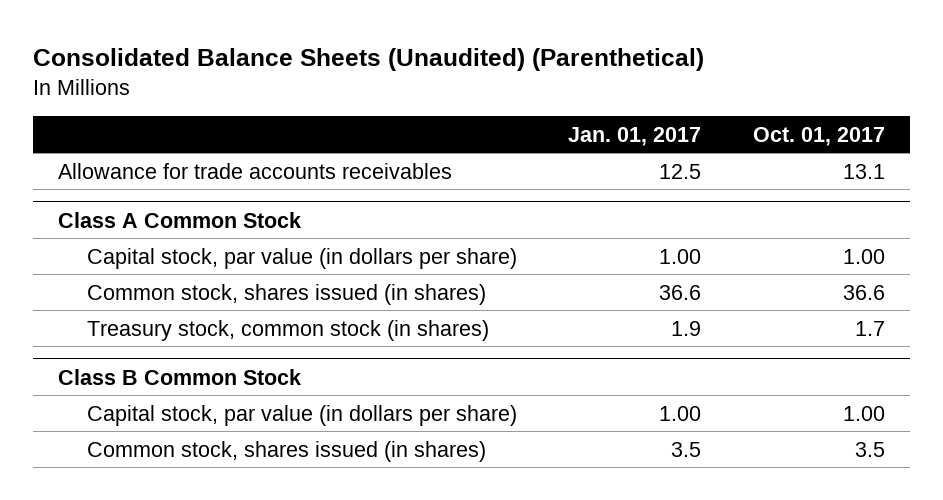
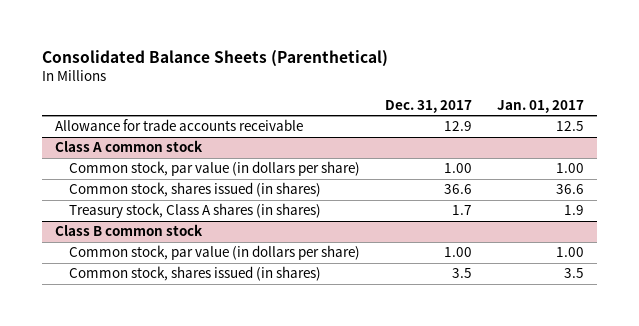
- Consolidated Balance Sheets (Unaudited) (Parenthetical)
+ Consolidated Balance Sheets (Parenthetical)
- | Jan. 01, 2017 | Oct. 01, 2017
+ | Dec. 31, 2017 | Jan. 01, 2017
- Allowance for trade accounts receivables | 12.5 | 13.1
- Class A Common Stock
- Capital stock, par value (in dollars per share) | 1.00 | 1.00
+ Allowance for trade accounts receivable | 12.9 | 12.5
+ Class A common stock
+ Common stock, par value (in dollars per share) | 1.00 | 1.00
- Treasury stock, common stock (in shares) | 1.9 | 1.7
- Class B Common Stock
- Capital stock, par value (in dollars per share) | 1.00 | 1.00
+ Treasury stock, Class A shares (in shares) | 1.7 | 1.9
+ Class B common stock
+ Common stock, par value (in dollars per share) | 1.00 | 1.00

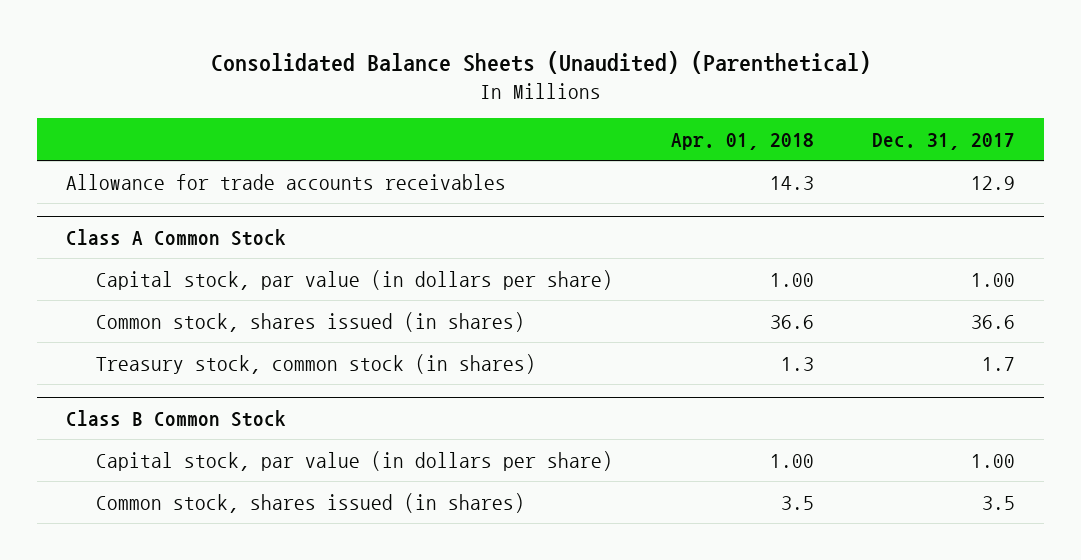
- Consolidated Balance Sheets (Parenthetical)
+ Consolidated Balance Sheets (Unaudited) (Parenthetical)
- | Dec. 31, 2017 | Jan. 01, 2017
+ | Apr. 01, 2018 | Dec. 31, 2017
- Allowance for trade accounts receivable | 12.9 | 12.5
- Class A common stock
- Common stock, par value (in dollars per share) | 1.00 | 1.00
+ Allowance for trade accounts receivables | 14.3 | 12.9
+ Class A Common Stock
+ Capital stock, par value (in dollars per share) | 1.00 | 1.00
- Treasury stock, Class A shares (in shares) | 1.7 | 1.9
- Class B common stock
- Common stock, par value (in dollars per share) | 1.00 | 1.00
+ Treasury stock, common stock (in shares) | 1.3 | 1.7
+ Class B Common Stock
+ Capital stock, par value (in dollars per share) | 1.00 | 1.00

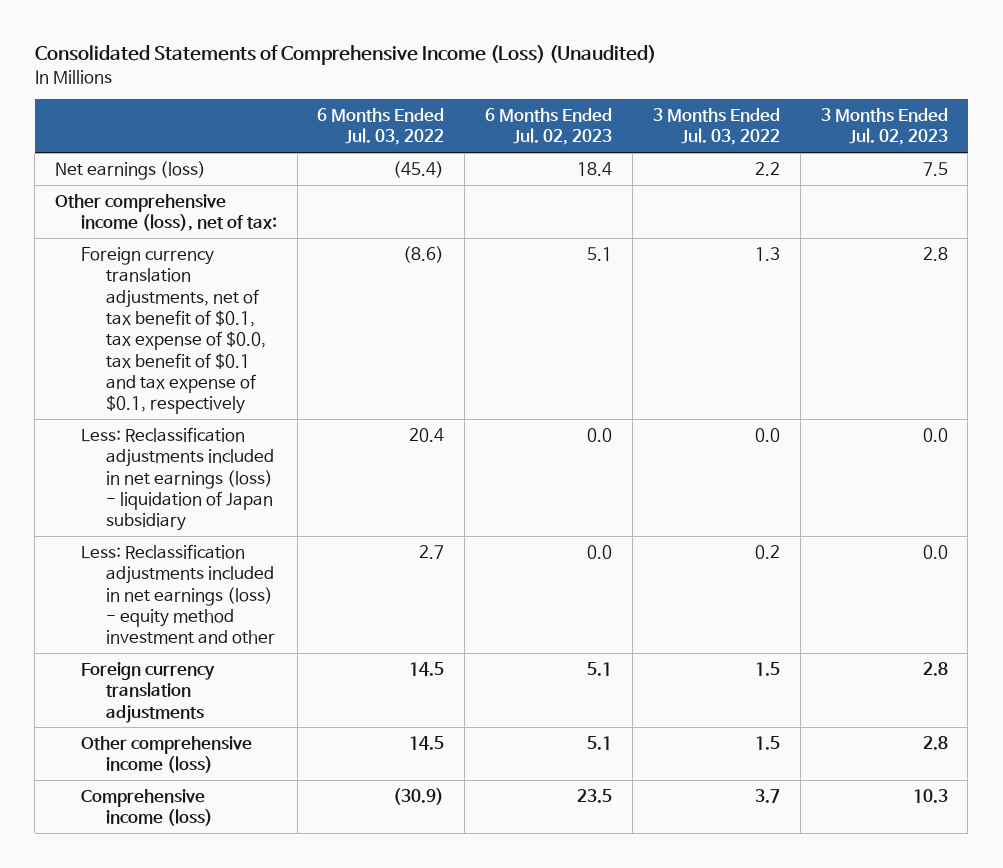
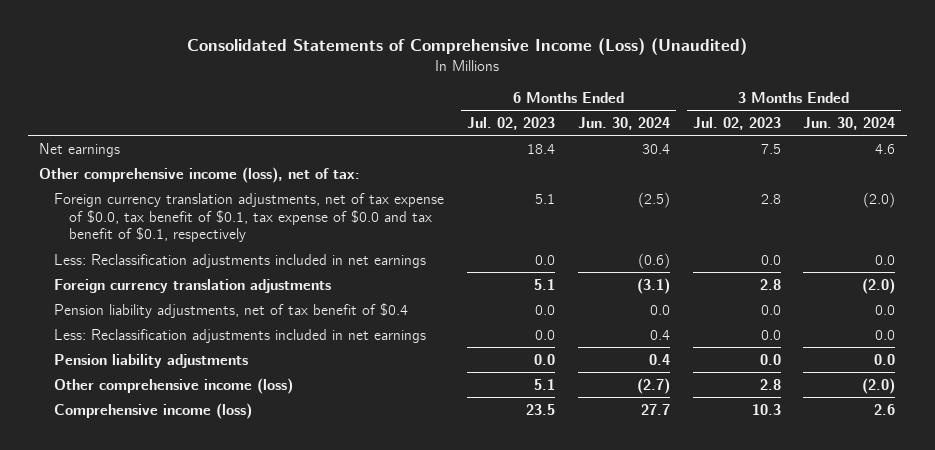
- | 6 Months Ended Jul. 03, 2022 | 6 Months Ended Jul. 02, 2023 | 3 Months Ended Jul. 03, 2022 | 3 Months Ended Jul. 02, 2023
+ | 6 Months Ended Jul. 02, 2023 | 6 Months Ended Jun. 30, 2024 | 3 Months Ended Jul. 02, 2023 | 3 Months Ended Jun. 30, 2024
- Net earnings (loss) | (45.4) | 18.4 | 2.2 | 7.5
+ Net earnings | 18.4 | 30.4 | 7.5 | 4.6
- Foreign currency translation adjustments, net of tax benefit of $0.1, tax expense of $0.0, tax benefit of $0.1 and tax expense of $0.1, respectively | (8.6) | 5.1 | 1.3 | 2.8
- Less: Reclassification adjustments included in net earnings (loss) - liquidation of Japan subsidiary | 20.4 | 0.0 | 0.0 | 0.0
- Less: Reclassification adjustments included in net earnings (loss) - equity method investment and other | 2.7 | 0.0 | 0.2 | 0.0
+ Foreign currency translation adjustments, net of tax expense of $0.0, tax benefit of $0.1, tax expense of $0.0 and tax benefit of $0.1, respectively | 5.1 | (2.5) | 2.8 | (2.0)
+ Less: Reclassification adjustments included in net earnings | 0.0 | (0.6) | 0.0 | 0.0
+ Pension liability adjustments, net of tax benefit of $0.4 | 0.0 | 0.0 | 0.0 | 0.0
+ Less: Reclassification adjustments included in net earnings | 0.0 | 0.4 | 0.0 | 0.0
+ Pension liability adjustments | 0.0 | 0.4 | 0.0 | 0.0

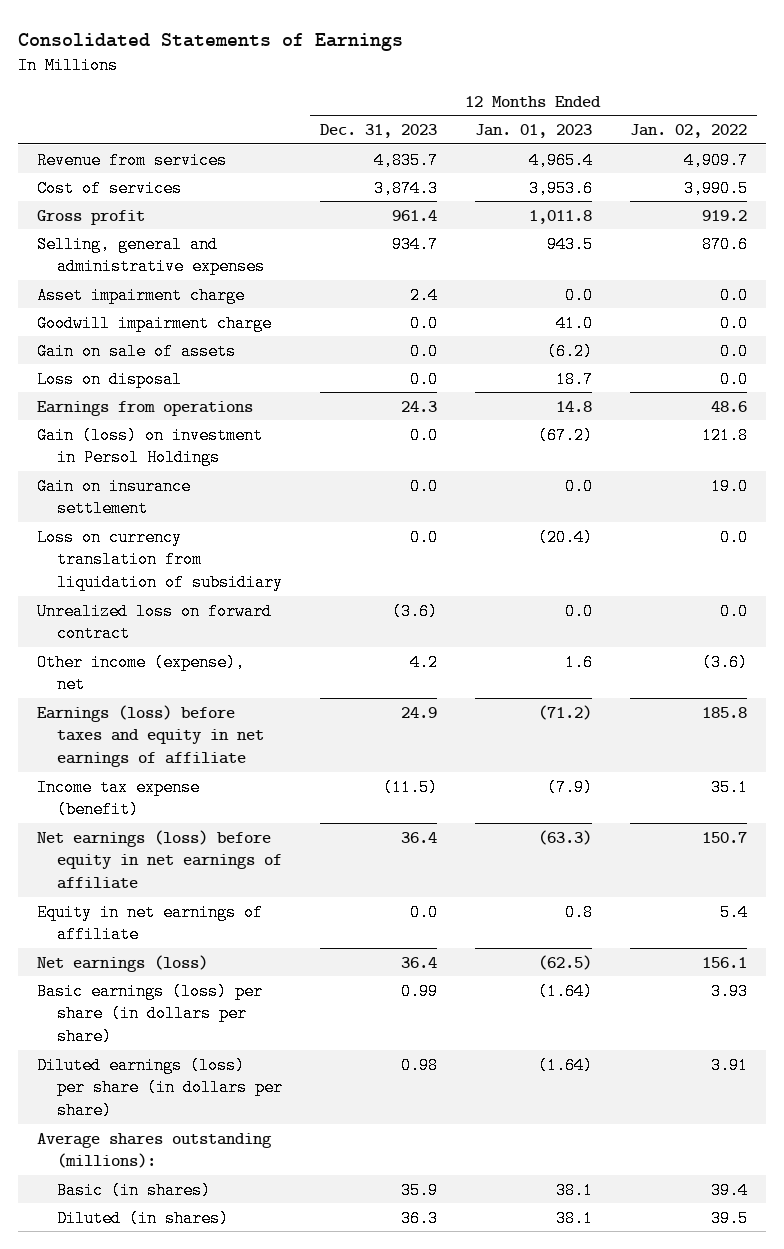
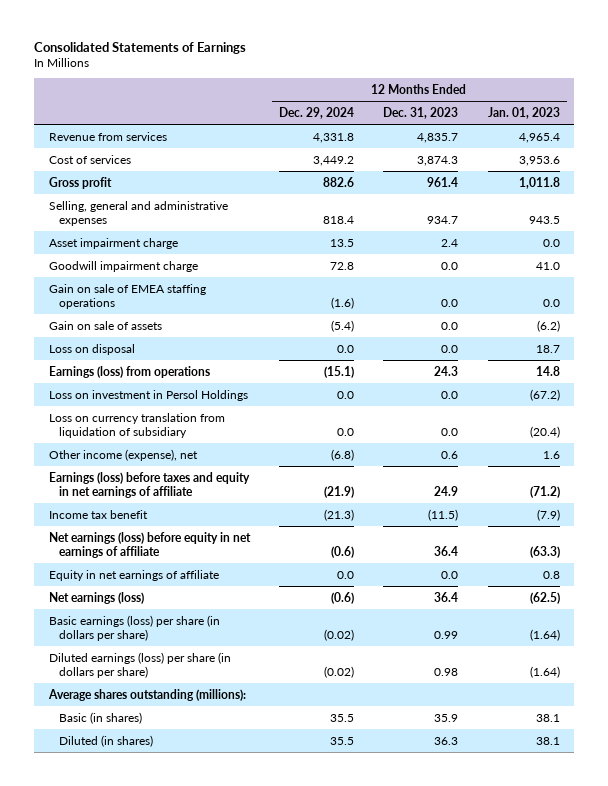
- | 12 Months Ended Dec. 31, 2023 | 12 Months Ended Jan. 01, 2023 | 12 Months Ended Jan. 02, 2022
+ | 12 Months Ended Dec. 29, 2024 | 12 Months Ended Dec. 31, 2023 | 12 Months Ended Jan. 01, 2023
+ Gain on sale of EMEA staffing operations | (1.6) | 0.0 | 0.0
- Earnings from operations | 24.3 | 14.8 | 48.6
- Gain (loss) on investment in Persol Holdings | 0.0 | (67.2) | 121.8
- Gain on insurance settlement | 0.0 | 0.0 | 19.0
+ Earnings (loss) from operations | (15.1) | 24.3 | 14.8
+ Loss on investment in Persol Holdings | 0.0 | 0.0 | (67.2)
- Unrealized loss on forward contract | (3.6) | 0.0 | 0.0
- Other income (expense), net | 4.2 | 1.6 | (3.6)
+ Other income (expense), net | (6.8) | 0.6 | 1.6
- Income tax expense (benefit) | (11.5) | (7.9) | 35.1
+ Income tax benefit | (21.3) | (11.5) | (7.9)

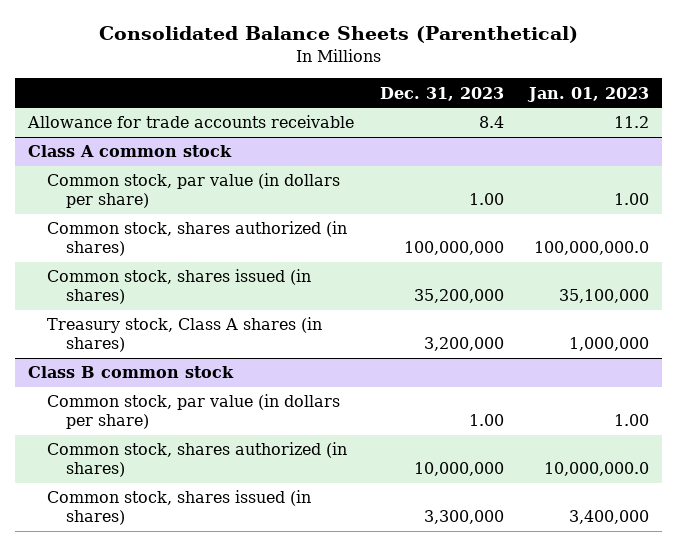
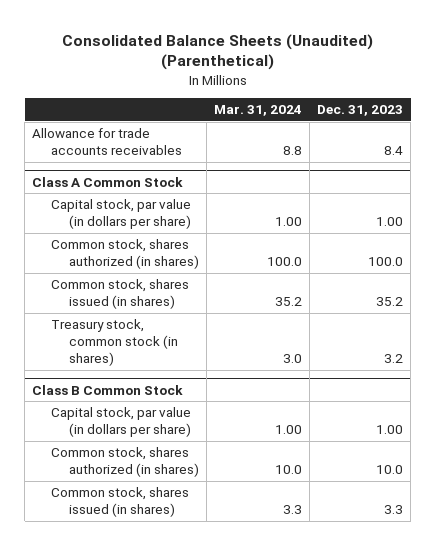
- Consolidated Balance Sheets (Parenthetical)
+ Consolidated Balance Sheets (Unaudited) (Parenthetical)
- | Dec. 31, 2023 | Jan. 01, 2023
+ | Mar. 31, 2024 | Dec. 31, 2023
- Allowance for trade accounts receivable | 8.4 | 11.2
- Class A common stock
- Common stock, par value (in dollars per share) | 1.00 | 1.00
- Common stock, shares authorized (in shares) | 100,000,000 | 100,000,000.0
- Common stock, shares issued (in shares) | 35,200,000 | 35,100,000
- Treasury stock, Class A shares (in shares) | 3,200,000 | 1,000,000
- Class B common stock
- Common stock, par value (in dollars per share) | 1.00 | 1.00
- Common stock, shares authorized (in shares) | 10,000,000 | 10,000,000.0
- Common stock, shares issued (in shares) | 3,300,000 | 3,400,000
+ Allowance for trade accounts receivables | 8.8 | 8.4
+ Class A Common Stock
+ Capital stock, par value (in dollars per share) | 1.00 | 1.00
+ Common stock, shares authorized (in shares) | 100.0 | 100.0
+ Common stock, shares issued (in shares) | 35.2 | 35.2
+ Treasury stock, common stock (in shares) | 3.0 | 3.2
+ Class B Common Stock
+ Capital stock, par value (in dollars per share) | 1.00 | 1.00
+ Common stock, shares authorized (in shares) | 10.0 | 10.0
+ Common stock, shares issued (in shares) | 3.3 | 3.3

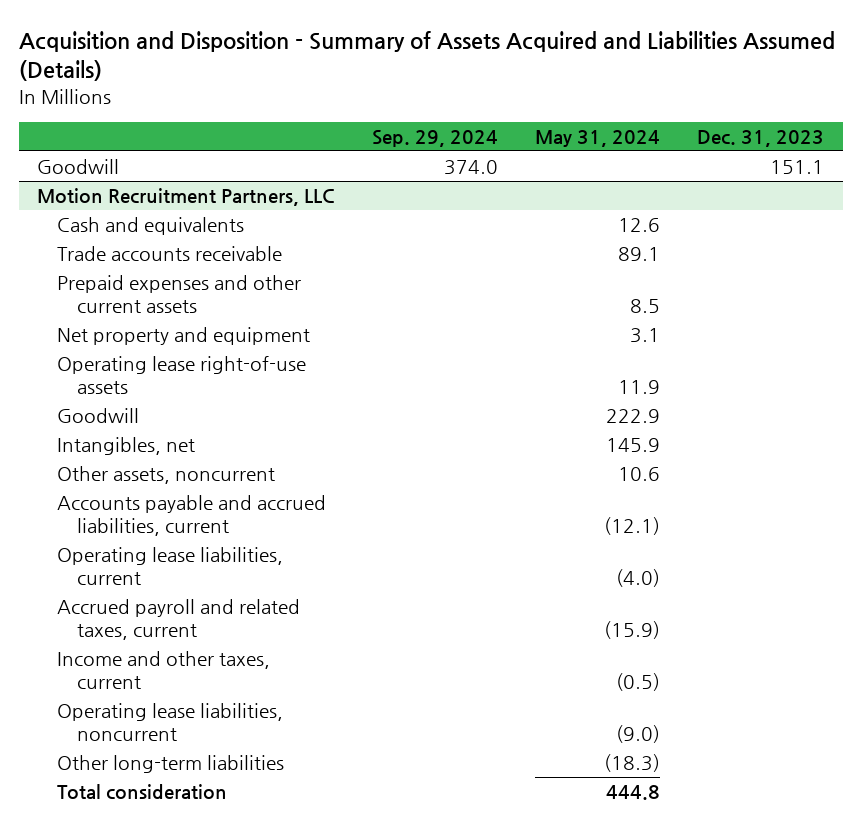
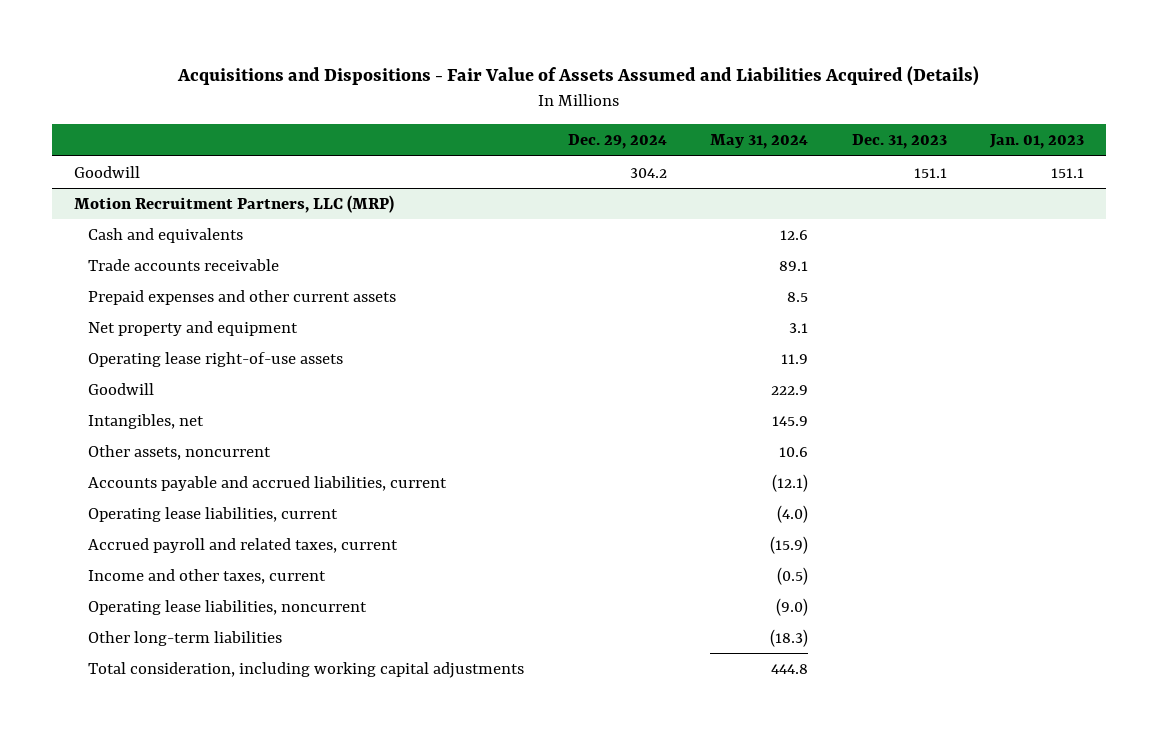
- Acquisition and Disposition - Summary of Assets Acquired and Liabilities Assumed (Details)
+ Acquisitions and Dispositions - Fair Value of Assets Assumed and Liabilities Acquired (Details)
- | Sep. 29, 2024 | May 31, 2024 | Dec. 31, 2023
+ | Dec. 29, 2024 | May 31, 2024 | Dec. 31, 2023 | Jan. 01, 2023
- Motion Recruitment Partners, LLC
+ Motion Recruitment Partners, LLC (MRP)
- Total consideration | | 444.8 |
+ Total consideration, including working capital adjustments | | 444.8 | |

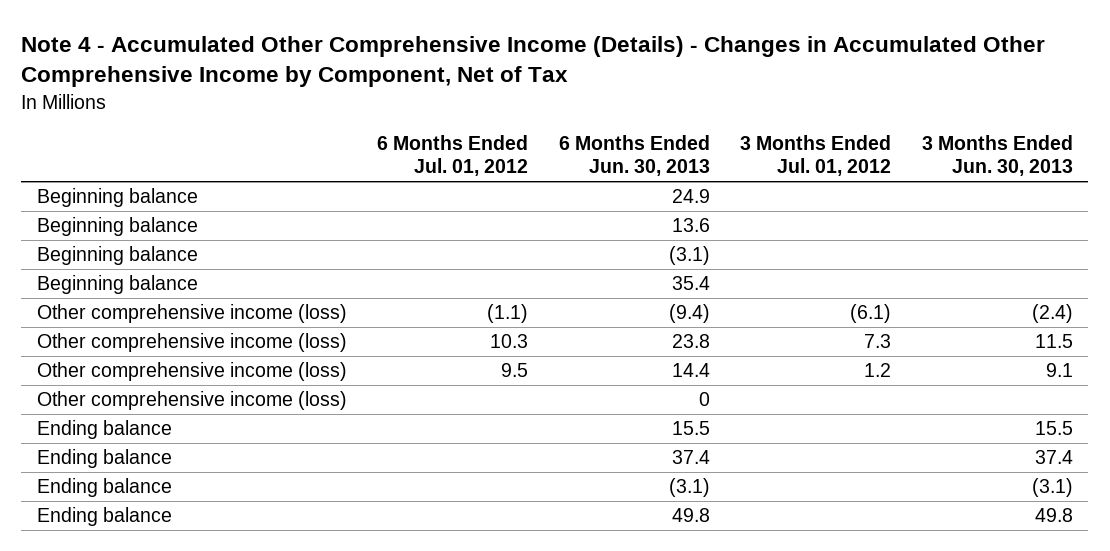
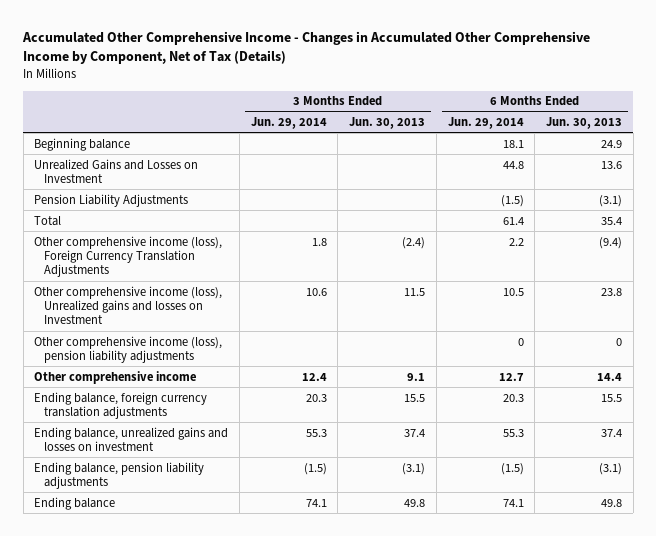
- Note 4 - Accumulated Other Comprehensive Income (Details) - Changes in Accumulated Other Comprehensive Income by Component, Net of Tax
+ Accumulated Other Comprehensive Income - Changes in Accumulated Other Comprehensive Income by Component, Net of Tax (Details)
- | 6 Months Ended Jul. 01, 2012 | 6 Months Ended Jun. 30, 2013 | 3 Months Ended Jul. 01, 2012 | 3 Months Ended Jun. 30, 2013
+ | 3 Months Ended Jun. 29, 2014 | 3 Months Ended Jun. 30, 2013 | 6 Months Ended Jun. 29, 2014 | 6 Months Ended Jun. 30, 2013
- Beginning balance | | 13.6 | |
- Beginning balance | | (3.1) | |
- Beginning balance | | 35.4 | |
- Other comprehensive income (loss) | (1.1) | (9.4) | (6.1) | (2.4)
- Other comprehensive income (loss) | 10.3 | 23.8 | 7.3 | 11.5
- Other comprehensive income (loss) | 9.5 | 14.4 | 1.2 | 9.1
- Other comprehensive income (loss) | | 0 | |
- Ending balance | | 15.5 | | 15.5
- Ending balance | | 37.4 | | 37.4
- Ending balance | | (3.1) | | (3.1)
+ Unrealized Gains and Losses on Investment | | | 44.8 | 13.6
+ Pension Liability Adjustments | | | (1.5) | (3.1)
+ Total | | | 61.4 | 35.4
+ Other comprehensive income (loss), Foreign Currency Translation Adjustments | 1.8 | (2.4) | 2.2 | (9.4)
+ Other comprehensive income (loss), Unrealized gains and losses on Investment | 10.6 | 11.5 | 10.5 | 23.8
+ Other comprehensive income (loss), pension liability adjustments | | | 0 | 0
+ Other comprehensive income | 12.4 | 9.1 | 12.7 | 14.4
+ Ending balance, foreign currency translation adjustments | 20.3 | 15.5 | 20.3 | 15.5
+ Ending balance, unrealized gains and losses on investment | 55.3 | 37.4 | 55.3 | 37.4
+ Ending balance, pension liability adjustments | (1.5) | (3.1) | (1.5) | (3.1)

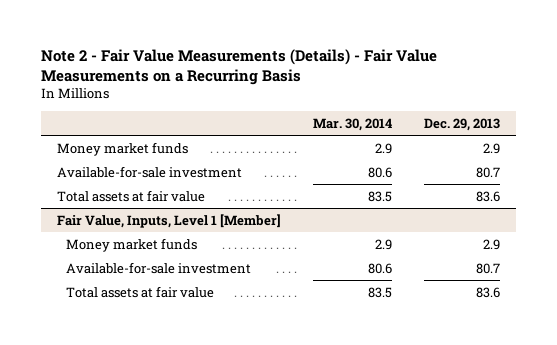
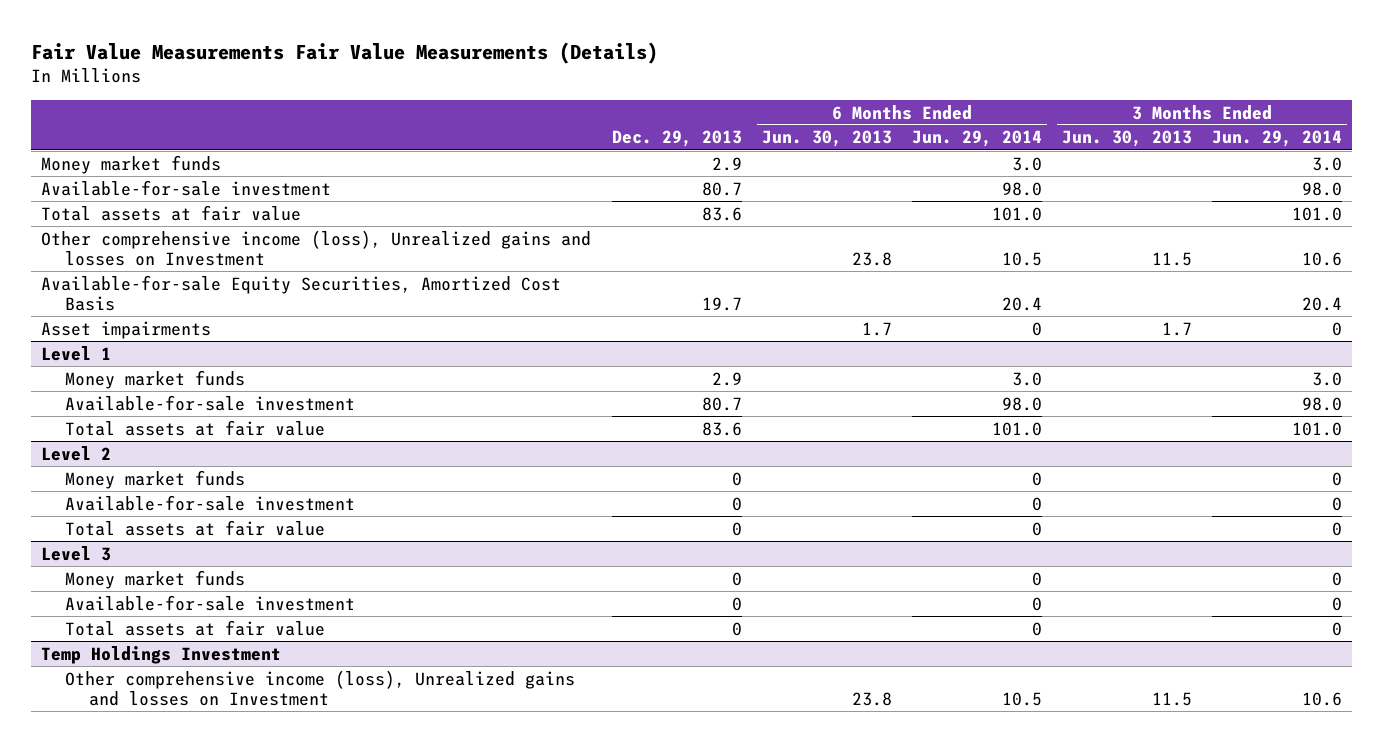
- Note 2 - Fair Value Measurements (Details) - Fair Value Measurements on a Recurring Basis
+ Fair Value Measurements Fair Value Measurements (Details)
- | Mar. 30, 2014 | Dec. 29, 2013
+ | Dec. 29, 2013 | 6 Months Ended Jun. 30, 2013 | 6 Months Ended Jun. 29, 2014 | 3 Months Ended Jun. 30, 2013 | 3 Months Ended Jun. 29, 2014
- Fair Value, Inputs, Level 1 [Member]
+ Other comprehensive income (loss), Unrealized gains and losses on Investment | | 23.8 | 10.5 | 11.5 | 10.6
+ Available-for-sale Equity Securities, Amortized Cost Basis | 19.7 | | 20.4 | | 20.4
+ Asset impairments | | 1.7 | 0 | 1.7 | 0
+ Level 1
+ Level 2
+ Money market funds | 0 | | 0 | | 0
+ Available-for-sale investment | 0 | | 0 | | 0
+ Total assets at fair value | 0 | | 0 | | 0
+ Level 3
+ Money market funds | 0 | | 0 | | 0
+ Available-for-sale investment | 0 | | 0 | | 0
+ Total assets at fair value | 0 | | 0 | | 0
+ Temp Holdings Investment
+ Other comprehensive income (loss), Unrealized gains and losses on Investment | | 23.8 | 10.5 | 11.5 | 10.6

